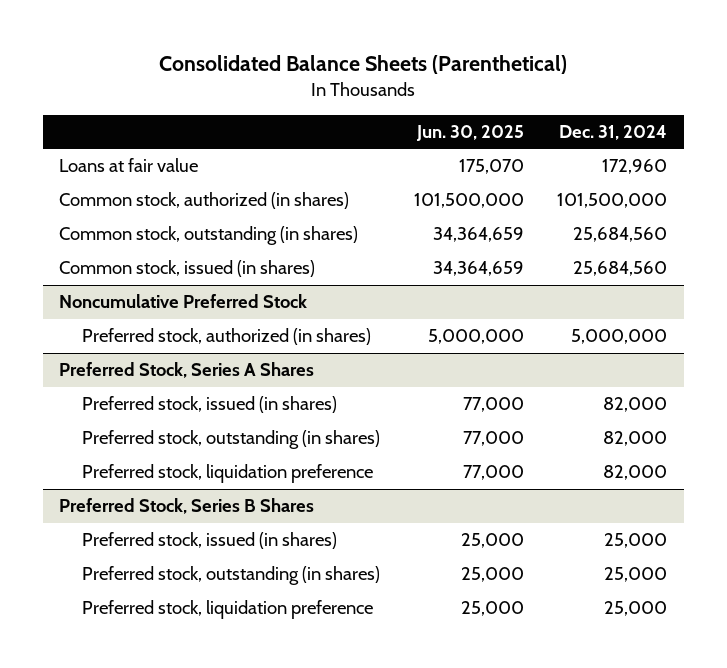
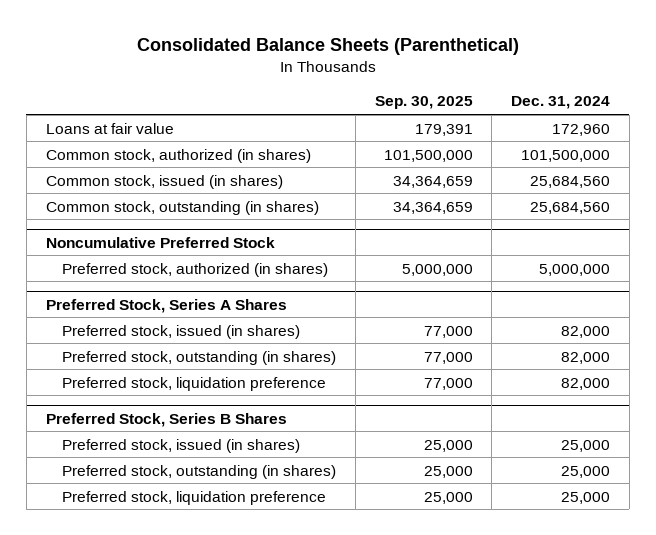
- | Jun. 30, 2025 | Dec. 31, 2024
+ | Sep. 30, 2025 | Dec. 31, 2024
moved down: Common stock, outstanding (in shares) | 34,364,659 | 25,684,560

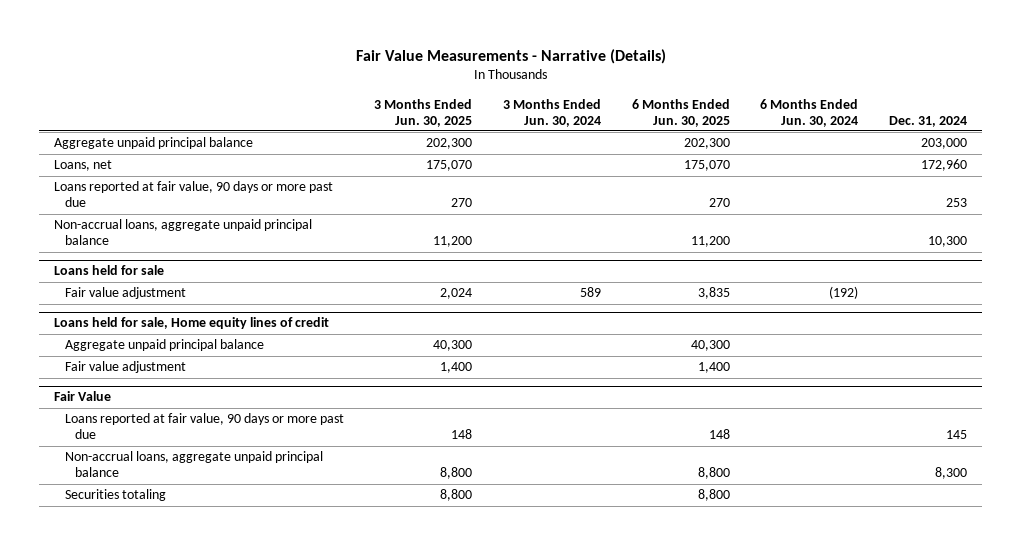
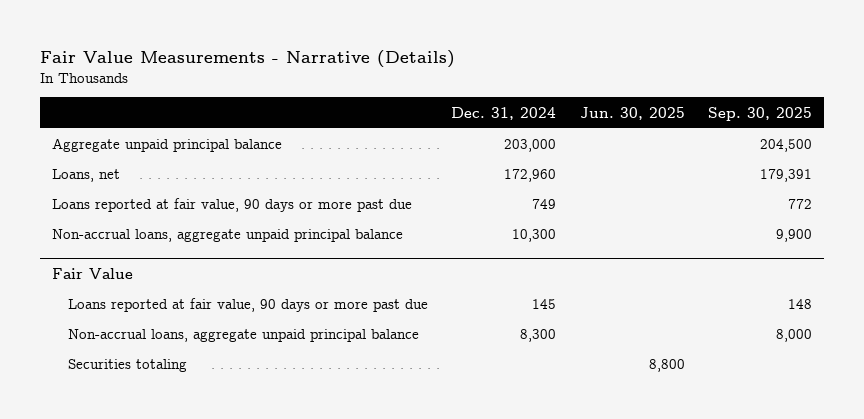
- | 3 Months Ended Jun. 30, 2025 | 3 Months Ended Jun. 30, 2024 | 6 Months Ended Jun. 30, 2025 | 6 Months Ended Jun. 30, 2024 | Dec. 31, 2024
+ | Dec. 31, 2024 | Jun. 30, 2025 | Sep. 30, 2025
- Loans reported at fair value, 90 days or more past due | 270 | | 270 | | 253
+ Loans reported at fair value, 90 days or more past due | 749 | | 772
- Loans held for sale
- Fair value adjustment | 2,024 | 589 | 3,835 | (192) |
- Loans held for sale, Home equity lines of credit
- Aggregate unpaid principal balance | 40,300 | | 40,300 | |
- Fair value adjustment | 1,400 | | 1,400 | |

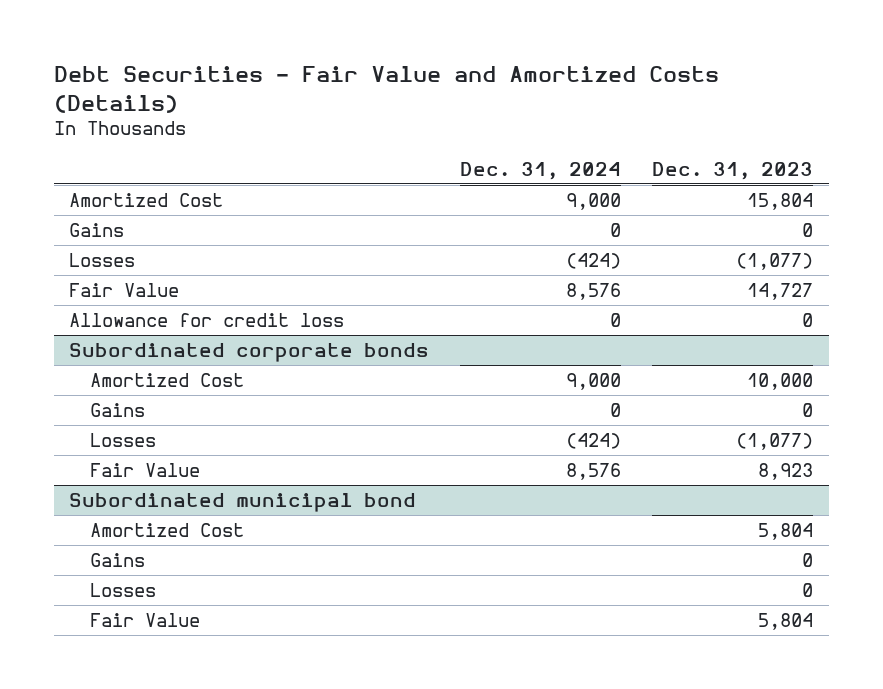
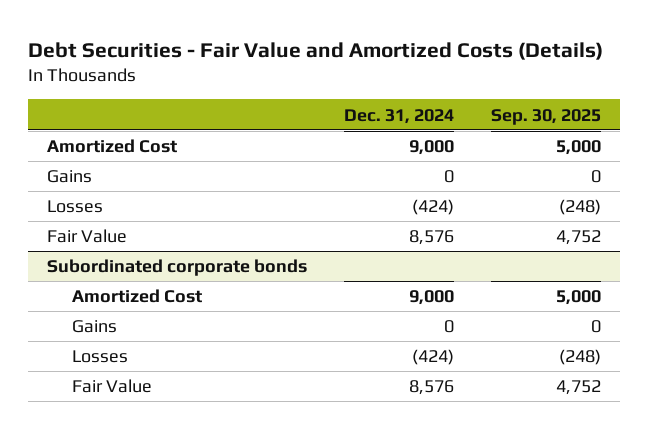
- | Dec. 31, 2024 | Dec. 31, 2023
+ | Dec. 31, 2024 | Sep. 30, 2025
- Allowance for credit loss | 0 | 0
- Subordinated municipal bond
- Amortized Cost | | 5,804
- Gains | | 0
- Losses | | 0
- Fair Value | | 5,804

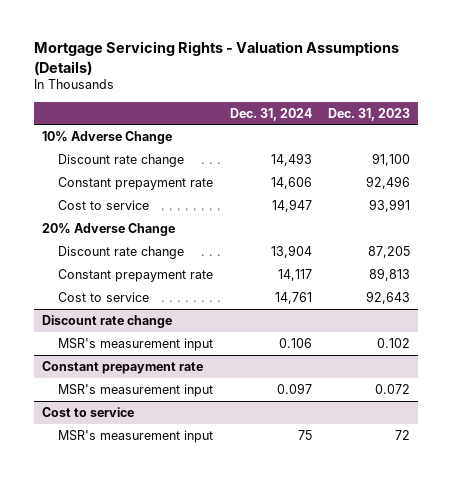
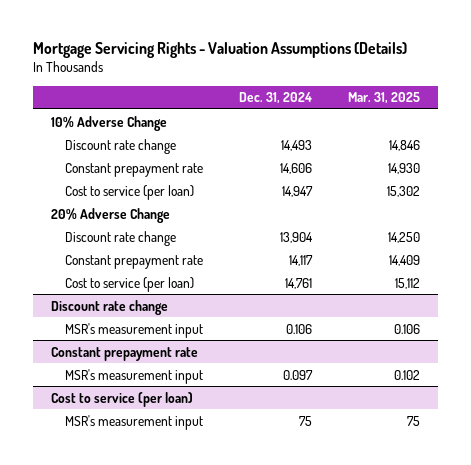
- | Dec. 31, 2024 | Dec. 31, 2023
+ | Dec. 31, 2024 | Mar. 31, 2025
- Cost to service | 14,947 | 93,991
+ Cost to service (per loan) | 14,947 | 15,302
- Cost to service | 14,761 | 92,643
+ Cost to service (per loan) | 14,761 | 15,112
- Cost to service
+ Cost to service (per loan)

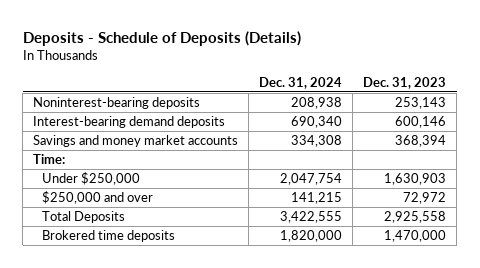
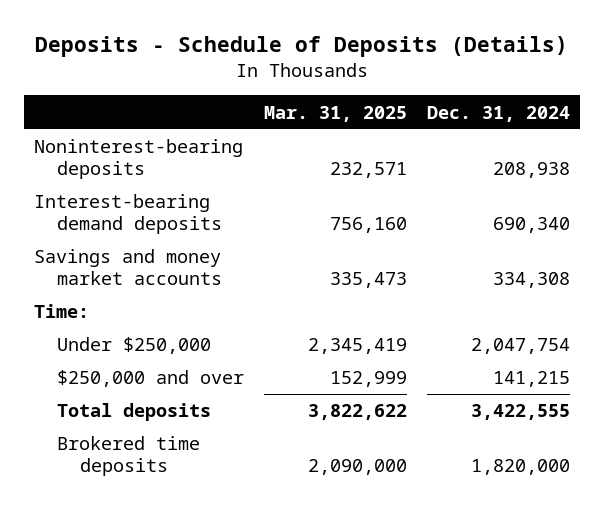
- | Dec. 31, 2024 | Dec. 31, 2023
+ | Mar. 31, 2025 | Dec. 31, 2024
- Total Deposits | 3,422,555 | 2,925,558
+ Total deposits | 3,822,622 | 3,422,555

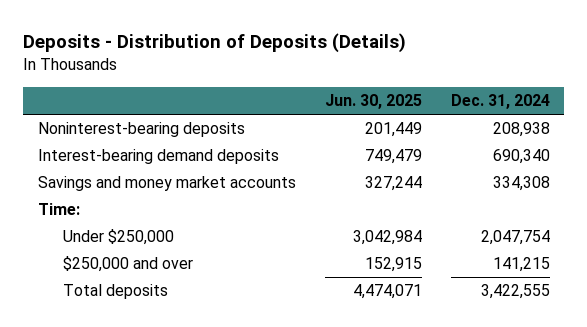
- Deposits - Schedule of Deposits (Details)
+ Deposits - Distribution of Deposits (Details)
- | Mar. 31, 2025 | Dec. 31, 2024
+ | Jun. 30, 2025 | Dec. 31, 2024
- Brokered time deposits | 2,090,000 | 1,820,000

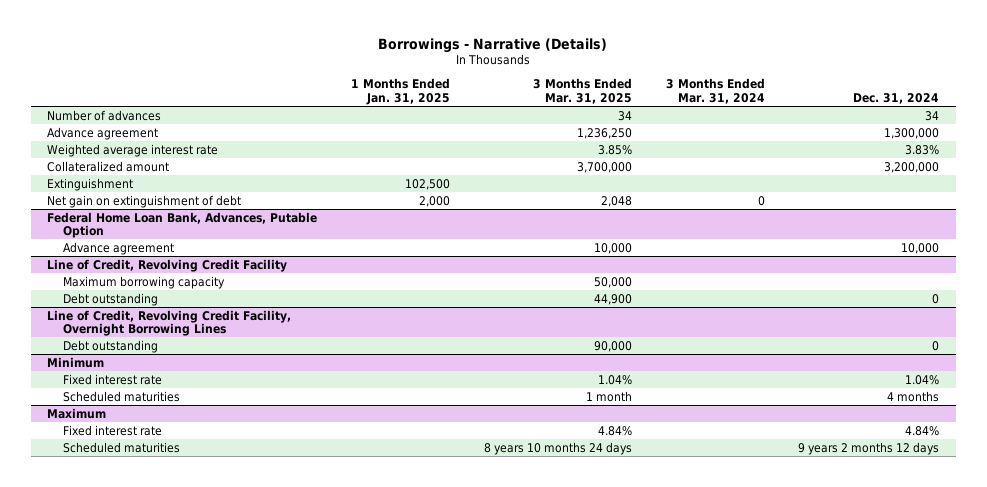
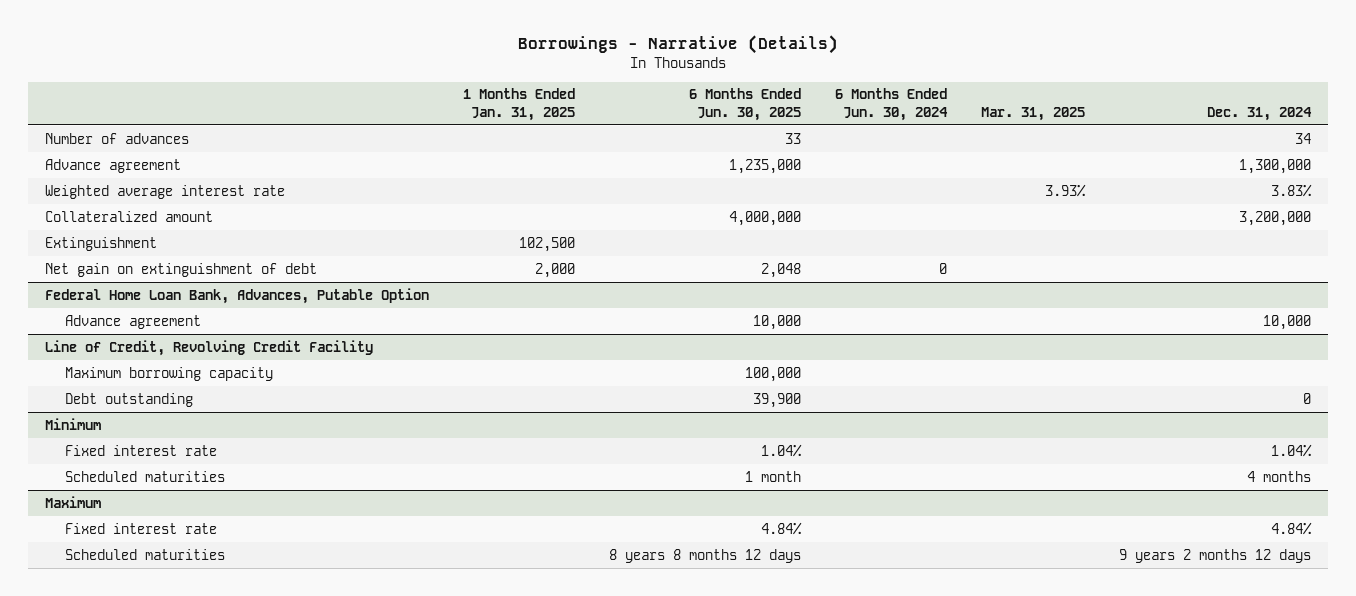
- | 1 Months Ended Jan. 31, 2025 | 3 Months Ended Mar. 31, 2025 | 3 Months Ended Mar. 31, 2024 | Dec. 31, 2024
+ | 1 Months Ended Jan. 31, 2025 | 6 Months Ended Jun. 30, 2025 | 6 Months Ended Jun. 30, 2024 | Mar. 31, 2025 | Dec. 31, 2024
- Line of Credit, Revolving Credit Facility, Overnight Borrowing Lines
- Debt outstanding | | 90,000 | | 0

